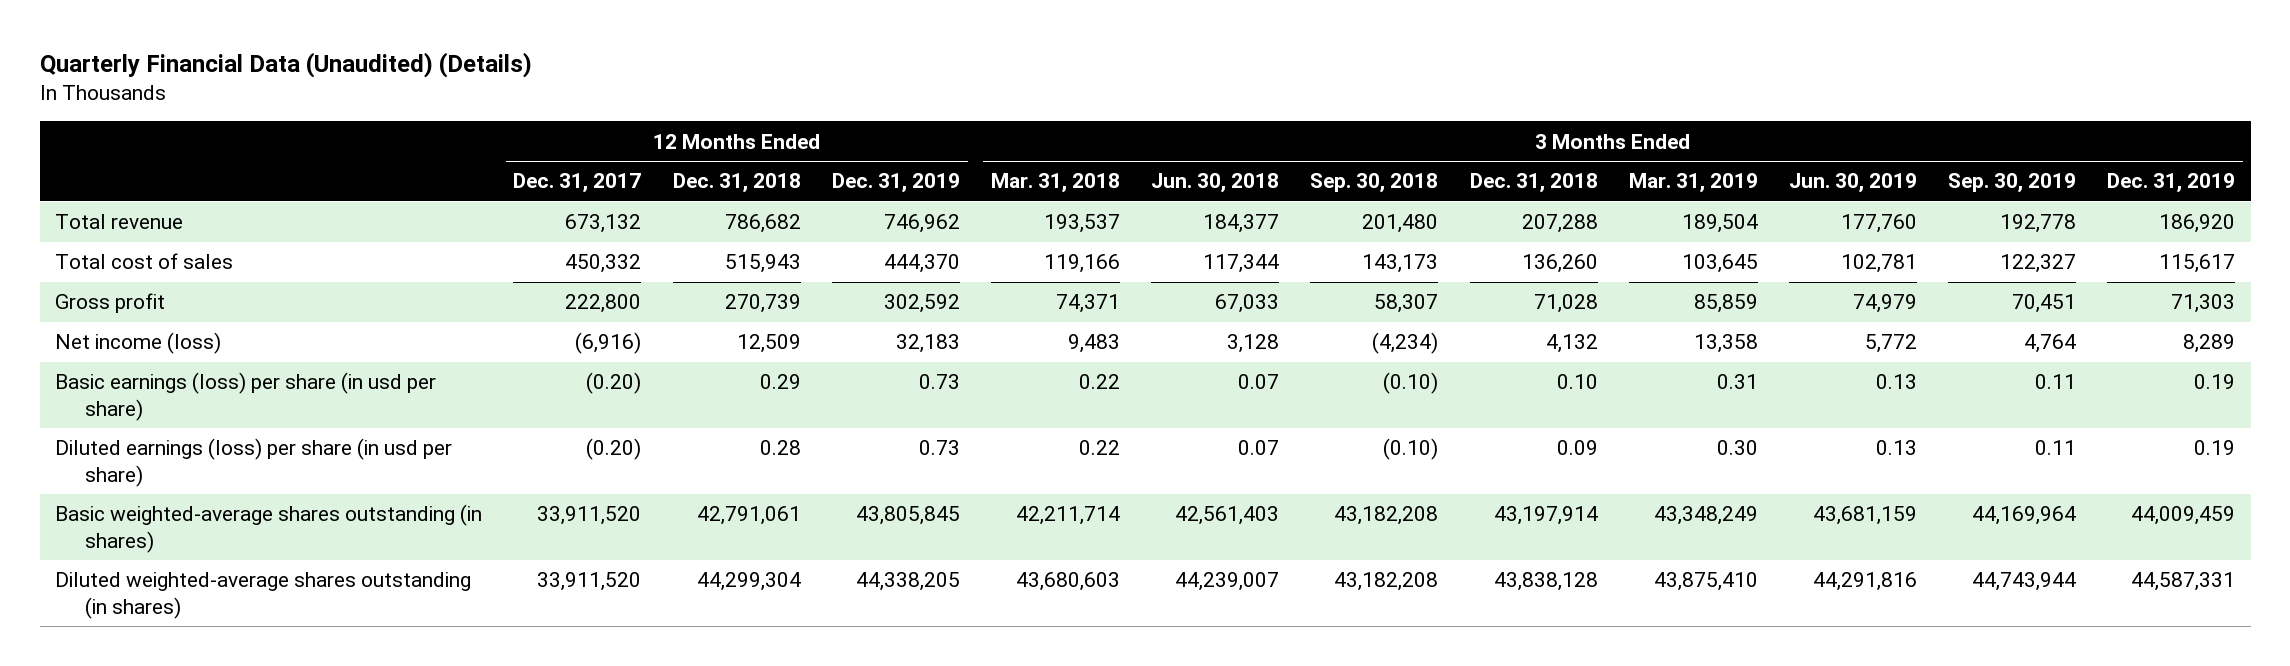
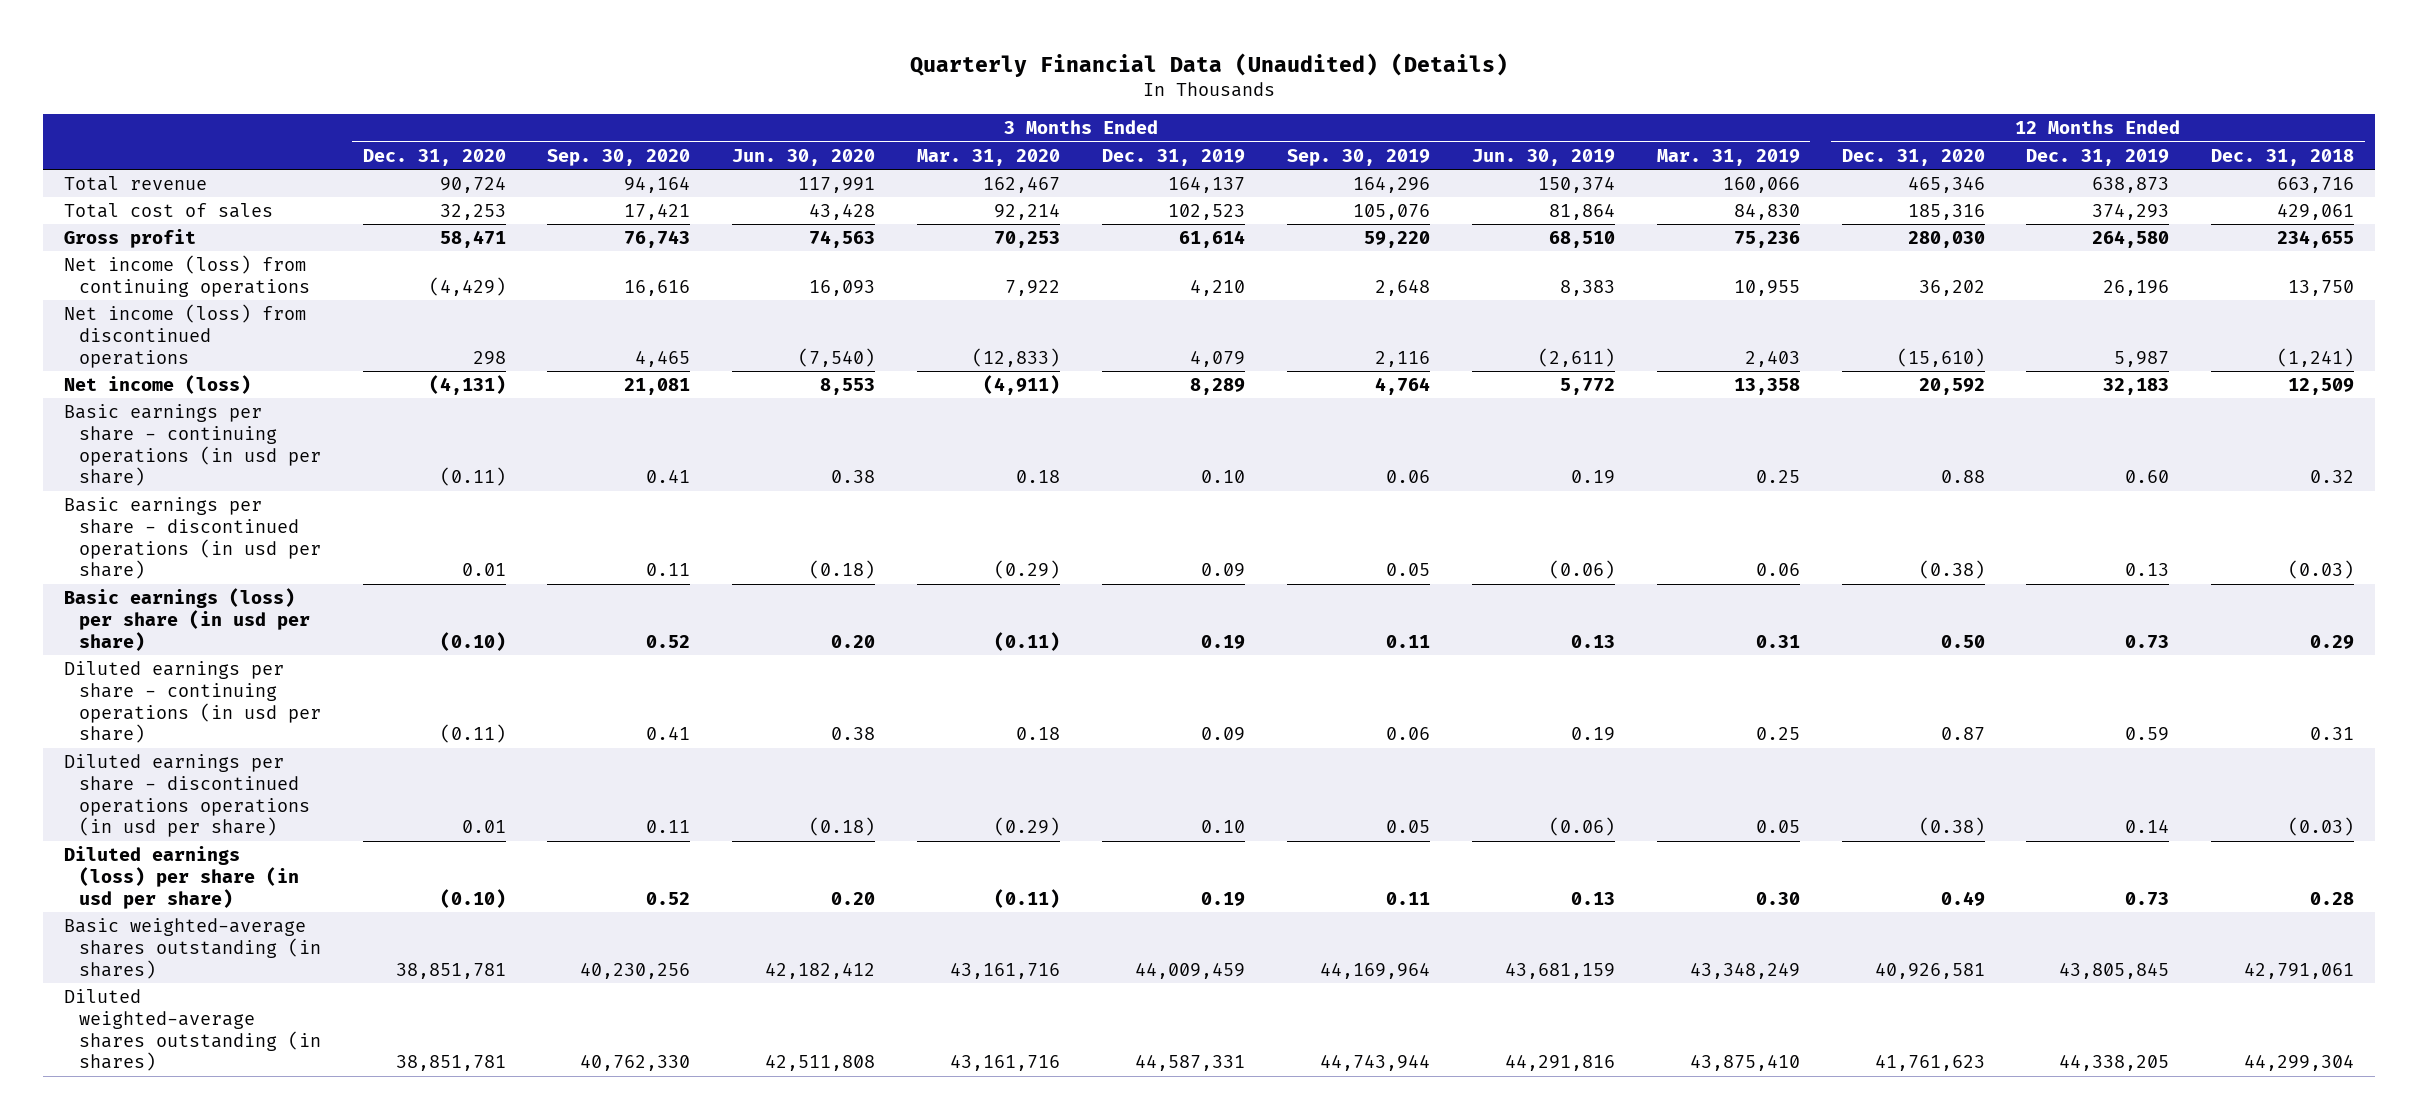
- | 12 Months Ended Dec. 31, 2017 | 12 Months Ended Dec. 31, 2018 | 12 Months Ended Dec. 31, 2019 | 3 Months Ended Mar. 31, 2018 | 3 Months Ended Jun. 30, 2018 | 3 Months Ended Sep. 30, 2018 | 3 Months Ended Dec. 31, 2018 | 3 Months Ended Mar. 31, 2019 | 3 Months Ended Jun. 30, 2019 | 3 Months Ended Sep. 30, 2019 | 3 Months Ended Dec. 31, 2019
+ | 3 Months Ended Dec. 31, 2020 | 3 Months Ended Sep. 30, 2020 | 3 Months Ended Jun. 30, 2020 | 3 Months Ended Mar. 31, 2020 | 3 Months Ended Dec. 31, 2019 | 3 Months Ended Sep. 30, 2019 | 3 Months Ended Jun. 30, 2019 | 3 Months Ended Mar. 31, 2019 | 12 Months Ended Dec. 31, 2020 | 12 Months Ended Dec. 31, 2019 | 12 Months Ended Dec. 31, 2018
- Total revenue | 673,132 | 786,682 | 746,962 | 193,537 | 184,377 | 201,480 | 207,288 | 189,504 | 177,760 | 192,778 | 186,920
- Total cost of sales | 450,332 | 515,943 | 444,370 | 119,166 | 117,344 | 143,173 | 136,260 | 103,645 | 102,781 | 122,327 | 115,617
- Gross profit | 222,800 | 270,739 | 302,592 | 74,371 | 67,033 | 58,307 | 71,028 | 85,859 | 74,979 | 70,451 | 71,303
+ Total revenue | 90,724 | 94,164 | 117,991 | 162,467 | 164,137 | 164,296 | 150,374 | 160,066 | 465,346 | 638,873 | 663,716
+ Total cost of sales | 32,253 | 17,421 | 43,428 | 92,214 | 102,523 | 105,076 | 81,864 | 84,830 | 185,316 | 374,293 | 429,061
+ Gross profit | 58,471 | 76,743 | 74,563 | 70,253 | 61,614 | 59,220 | 68,510 | 75,236 | 280,030 | 264,580 | 234,655
+ Net income (loss) from continuing operations | (4,429) | 16,616 | 16,093 | 7,922 | 4,210 | 2,648 | 8,383 | 10,955 | 36,202 | 26,196 | 13,750
+ Net income (loss) from discontinued operations | 298 | 4,465 | (7,540) | (12,833) | 4,079 | 2,116 | (2,611) | 2,403 | (15,610) | 5,987 | (1,241)
+ Basic earnings per share - continuing operations (in usd per share) | (0.11) | 0.41 | 0.38 | 0.18 | 0.10 | 0.06 | 0.19 | 0.25 | 0.88 | 0.60 | 0.32
+ Basic earnings per share - discontinued operations (in usd per share) | 0.01 | 0.11 | (0.18) | (0.29) | 0.09 | 0.05 | (0.06) | 0.06 | (0.38) | 0.13 | (0.03)
+ Diluted earnings per share - continuing operations (in usd per share) | (0.11) | 0.41 | 0.38 | 0.18 | 0.09 | 0.06 | 0.19 | 0.25 | 0.87 | 0.59 | 0.31
+ Diluted earnings per share - discontinued operations operations (in usd per share) | 0.01 | 0.11 | (0.18) | (0.29) | 0.10 | 0.05 | (0.06) | 0.05 | (0.38) | 0.14 | (0.03)

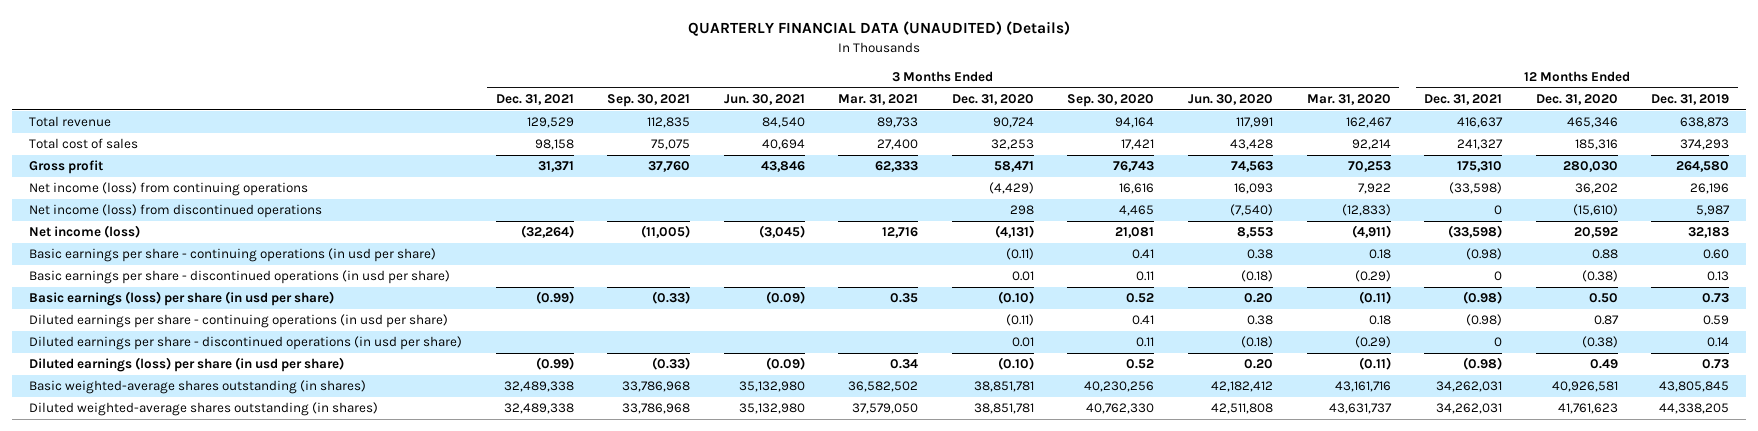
- Quarterly Financial Data (Unaudited) (Details)
+ QUARTERLY FINANCIAL DATA (UNAUDITED) (Details)
- | 3 Months Ended Dec. 31, 2020 | 3 Months Ended Sep. 30, 2020 | 3 Months Ended Jun. 30, 2020 | 3 Months Ended Mar. 31, 2020 | 3 Months Ended Dec. 31, 2019 | 3 Months Ended Sep. 30, 2019 | 3 Months Ended Jun. 30, 2019 | 3 Months Ended Mar. 31, 2019 | 12 Months Ended Dec. 31, 2020 | 12 Months Ended Dec. 31, 2019 | 12 Months Ended Dec. 31, 2018
+ | 3 Months Ended Dec. 31, 2021 | 3 Months Ended Sep. 30, 2021 | 3 Months Ended Jun. 30, 2021 | 3 Months Ended Mar. 31, 2021 | 3 Months Ended Dec. 31, 2020 | 3 Months Ended Sep. 30, 2020 | 3 Months Ended Jun. 30, 2020 | 3 Months Ended Mar. 31, 2020 | 12 Months Ended Dec. 31, 2021 | 12 Months Ended Dec. 31, 2020 | 12 Months Ended Dec. 31, 2019
- Diluted earnings per share - discontinued operations operations (in usd per share) | 0.01 | 0.11 | (0.18) | (0.29) | 0.10 | 0.05 | (0.06) | 0.05 | (0.38) | 0.14 | (0.03)
+ Diluted earnings per share - discontinued operations (in usd per share) | | | | | 0.01 | 0.11 | (0.18) | (0.29) | 0 | (0.38) | 0.14
- Diluted weighted-average shares outstanding (in shares) | 38,851,781 | 40,762,330 | 42,511,808 | 43,161,716 | 44,587,331 | 44,743,944 | 44,291,816 | 43,875,410 | 41,761,623 | 44,338,205 | 44,299,304
+ Diluted weighted-average shares outstanding (in shares) | 32,489,338 | 33,786,968 | 35,132,980 | 37,579,050 | 38,851,781 | 40,762,330 | 42,511,808 | 43,631,737 | 34,262,031 | 41,761,623 | 44,338,205

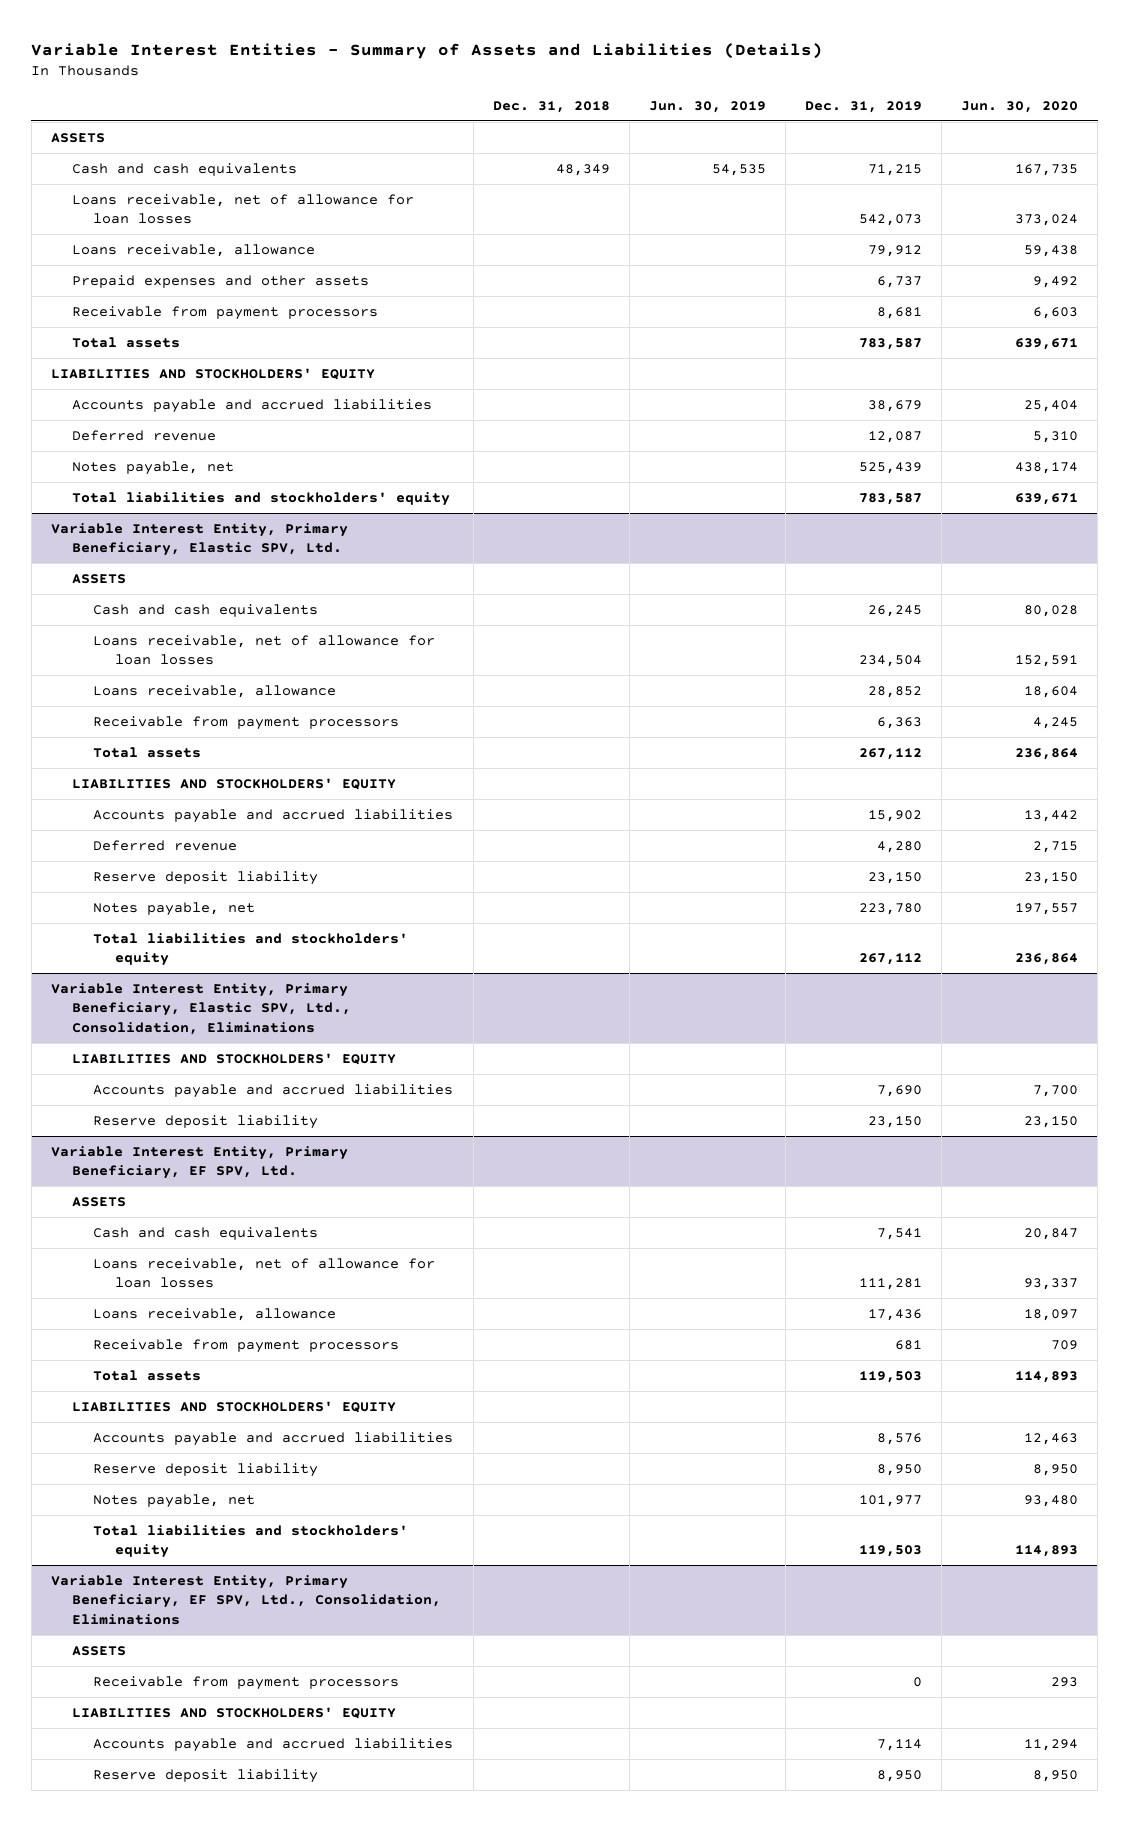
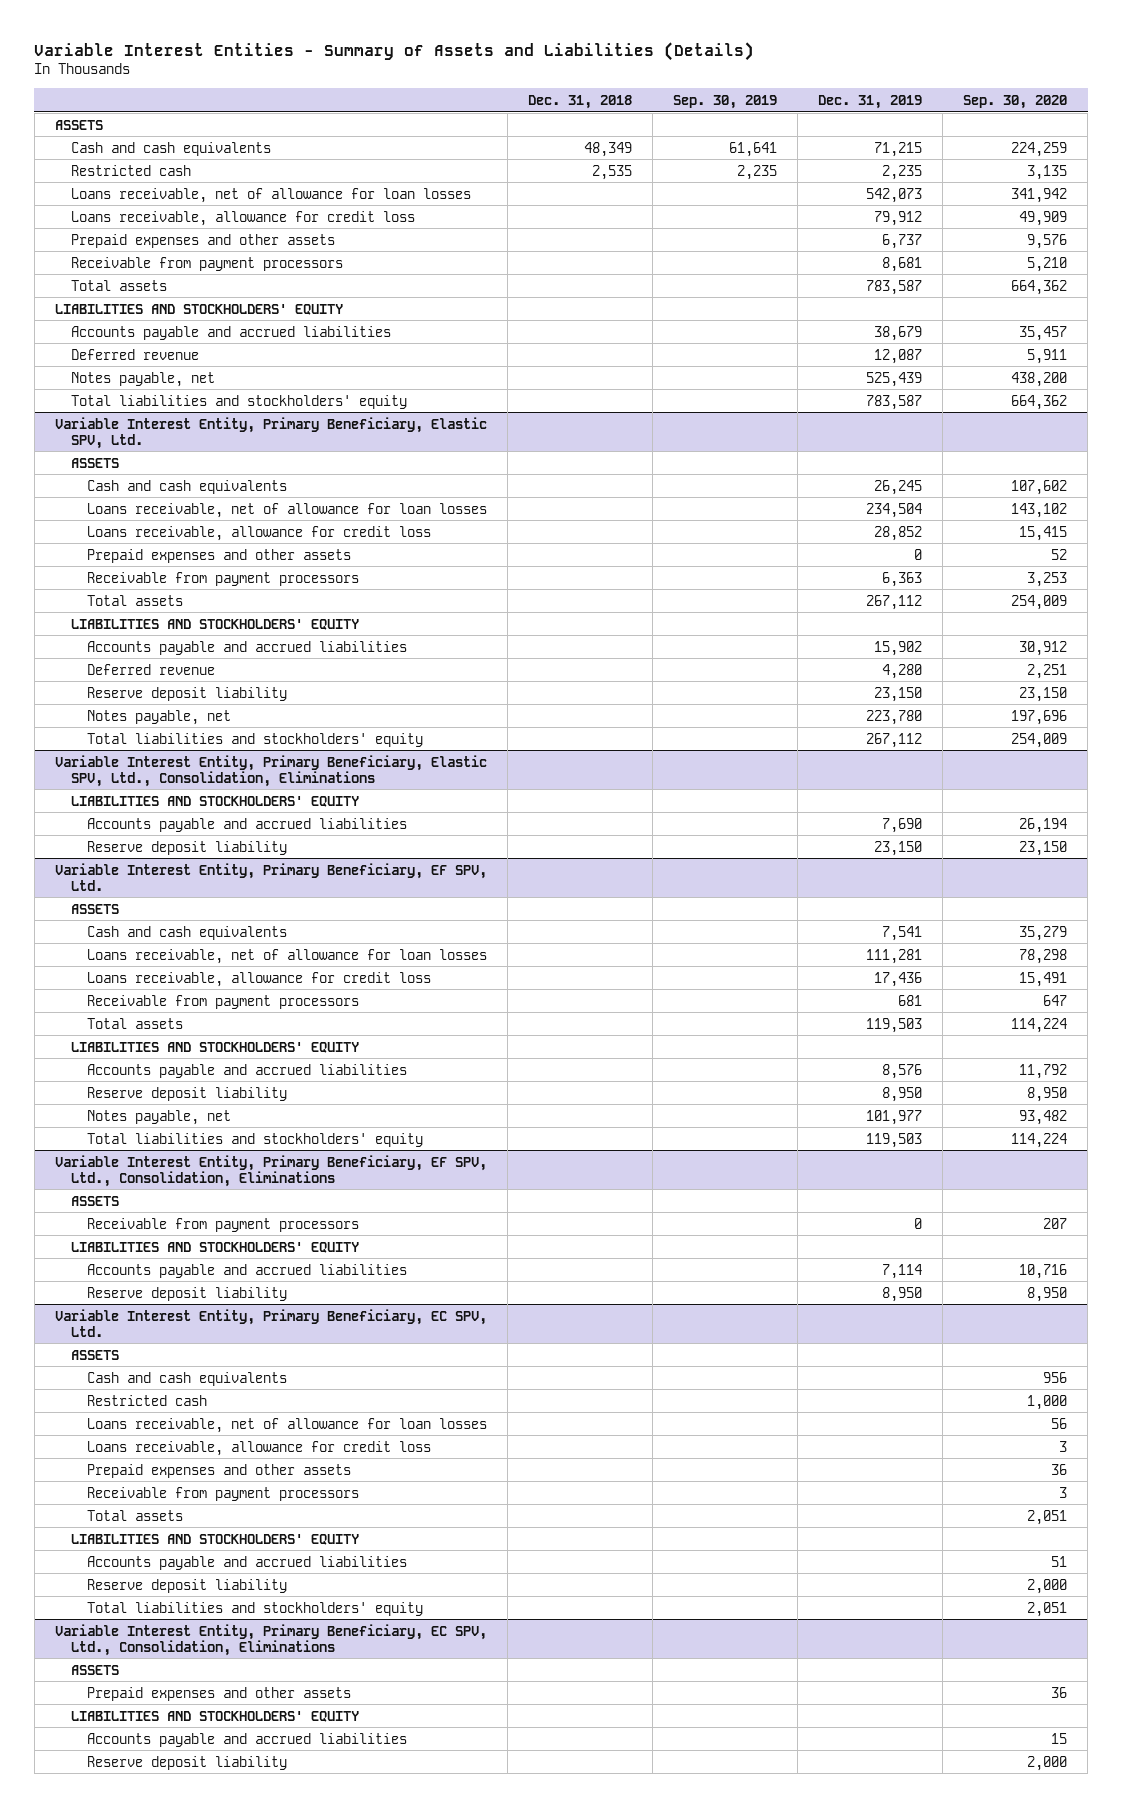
- | Dec. 31, 2018 | Jun. 30, 2019 | Dec. 31, 2019 | Jun. 30, 2020
+ | Dec. 31, 2018 | Sep. 30, 2019 | Dec. 31, 2019 | Sep. 30, 2020
+ Restricted cash | 2,535 | 2,235 | 2,235 | 3,135
- Loans receivable, allowance | | | 79,912 | 59,438
+ Loans receivable, allowance for credit loss | | | 79,912 | 49,909
@ Variable Interest Entity, Primary Beneficiary, Elastic SPV, Ltd.
- Loans receivable, allowance | | | 28,852 | 18,604
+ Loans receivable, allowance for credit loss | | | 28,852 | 15,415
+ Prepaid expenses and other assets | | | 0 | 52
@ Variable Interest Entity, Primary Beneficiary, EF SPV, Ltd.
- Loans receivable, allowance | | | 17,436 | 18,097
+ Loans receivable, allowance for credit loss | | | 17,436 | 15,491
+ Variable Interest Entity, Primary Beneficiary, EC SPV, Ltd.
+ ASSETS
+ Cash and cash equivalents | | | | 956
+ Restricted cash | | | | 1,000
+ Loans receivable, net of allowance for loan losses | | | | 56
+ Loans receivable, allowance for credit loss | | | | 3
+ Prepaid expenses and other assets | | | | 36
+ Receivable from payment processors | | | | 3
+ Total assets | | | | 2,051
+ LIABILITIES AND STOCKHOLDERS' EQUITY
+ Accounts payable and accrued liabilities | | | | 51
+ Reserve deposit liability | | | | 2,000
+ Total liabilities and stockholders' equity | | | | 2,051
+ Variable Interest Entity, Primary Beneficiary, EC SPV, Ltd., Consolidation, Eliminations
+ ASSETS
+ Prepaid expenses and other assets | | | | 36
+ LIABILITIES AND STOCKHOLDERS' EQUITY
+ Accounts payable and accrued liabilities | | | | 15
+ Reserve deposit liability | | | | 2,000

